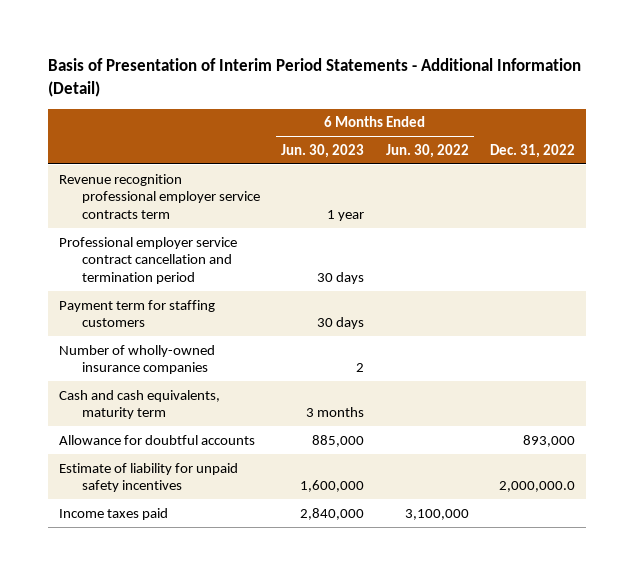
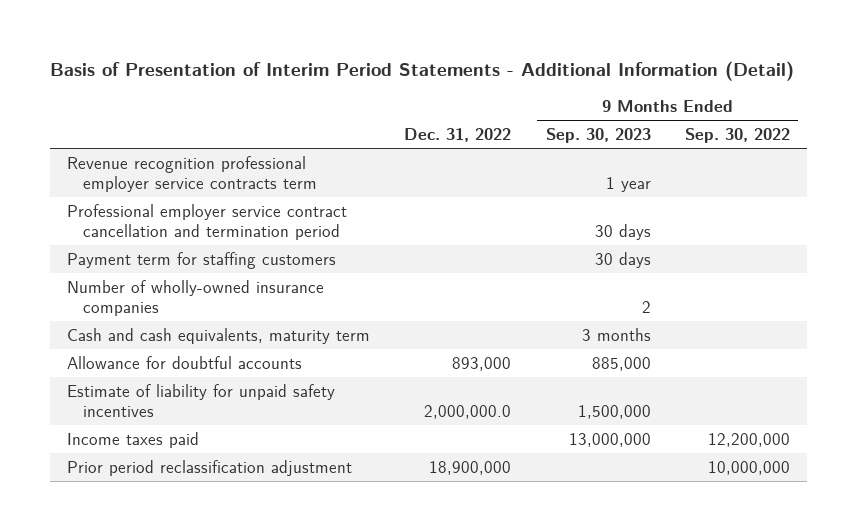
- | 6 Months Ended Jun. 30, 2023 | 6 Months Ended Jun. 30, 2022 | Dec. 31, 2022
+ | Dec. 31, 2022 | 9 Months Ended Sep. 30, 2023 | 9 Months Ended Sep. 30, 2022
+ Prior period reclassification adjustment | 18,900,000 | | 10,000,000

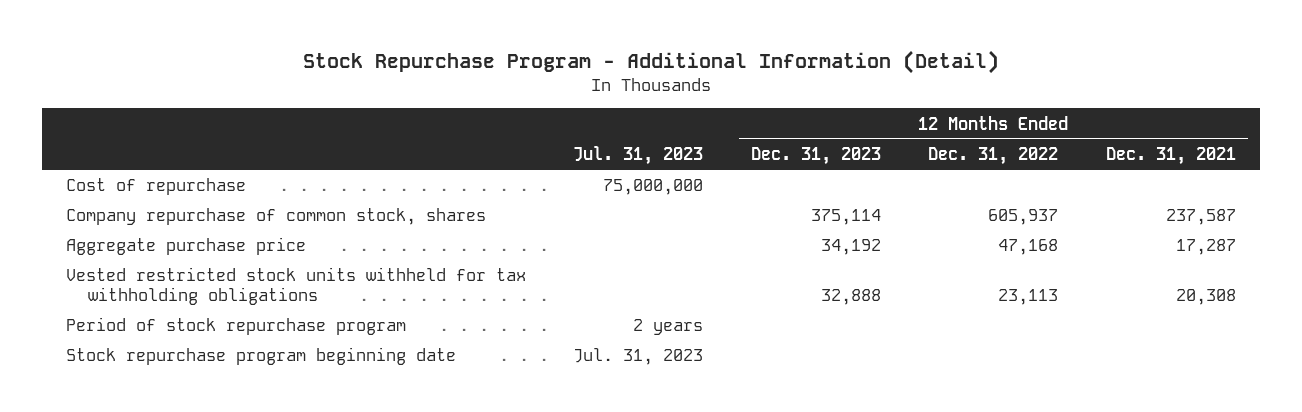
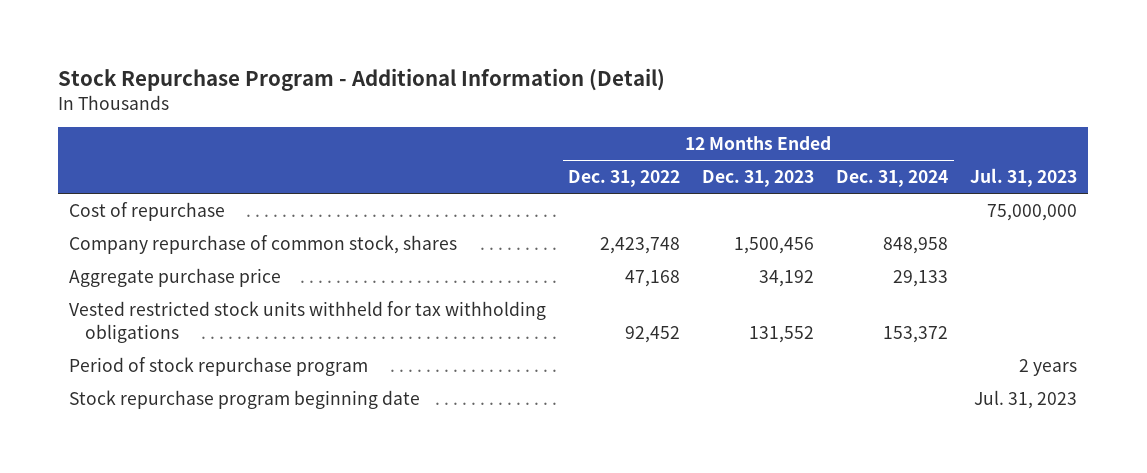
- | Jul. 31, 2023 | 12 Months Ended Dec. 31, 2023 | 12 Months Ended Dec. 31, 2022 | 12 Months Ended Dec. 31, 2021
+ | 12 Months Ended Dec. 31, 2022 | 12 Months Ended Dec. 31, 2023 | 12 Months Ended Dec. 31, 2024 | Jul. 31, 2023
- Company repurchase of common stock, shares | | 375,114 | 605,937 | 237,587
+ Company repurchase of common stock, shares | 2,423,748 | 1,500,456 | 848,958 |
- Vested restricted stock units withheld for tax withholding obligations | | 32,888 | 23,113 | 20,308
+ Vested restricted stock units withheld for tax withholding obligations | 92,452 | 131,552 | 153,372 |

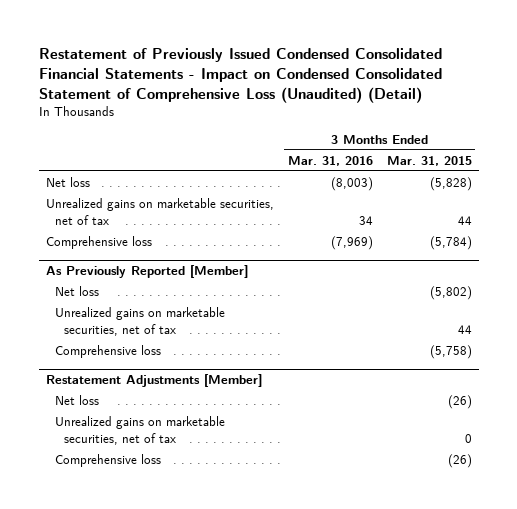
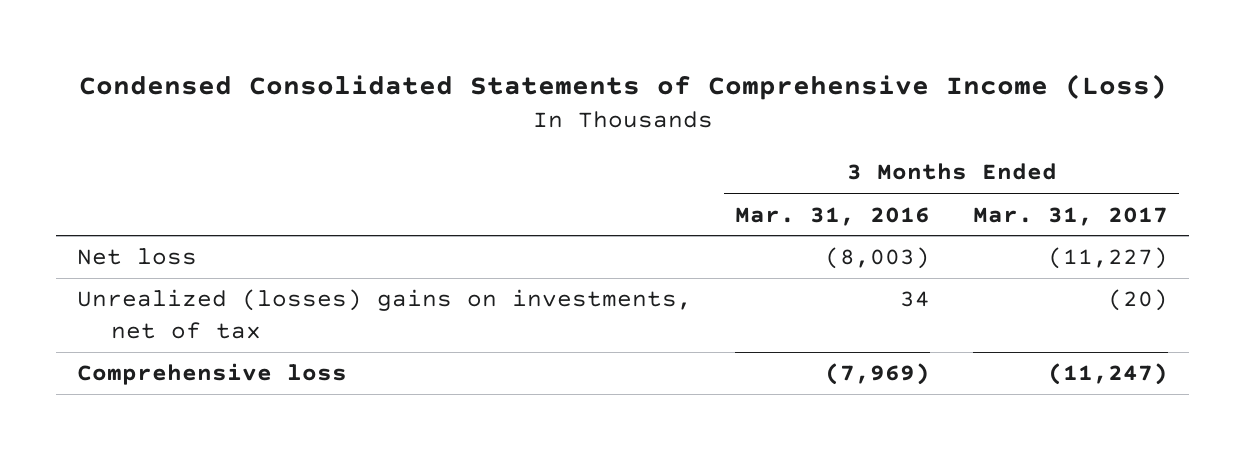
- Restatement of Previously Issued Condensed Consolidated Financial Statements - Impact on Condensed Consolidated Statement of Comprehensive Loss (Unaudited) (Detail)
+ Condensed Consolidated Statements of Comprehensive Income (Loss)
- | 3 Months Ended Mar. 31, 2016 | 3 Months Ended Mar. 31, 2015
+ | 3 Months Ended Mar. 31, 2016 | 3 Months Ended Mar. 31, 2017
- Unrealized gains on marketable securities, net of tax | 34 | 44
+ Unrealized (losses) gains on investments, net of tax | 34 | (20)
- As Previously Reported [Member]
- Net loss | | (5,802)
- Unrealized gains on marketable securities, net of tax | | 44
- Comprehensive loss | | (5,758)
- Restatement Adjustments [Member]
- Net loss | | (26)
- Unrealized gains on marketable securities, net of tax | | 0
- Comprehensive loss | | (26)

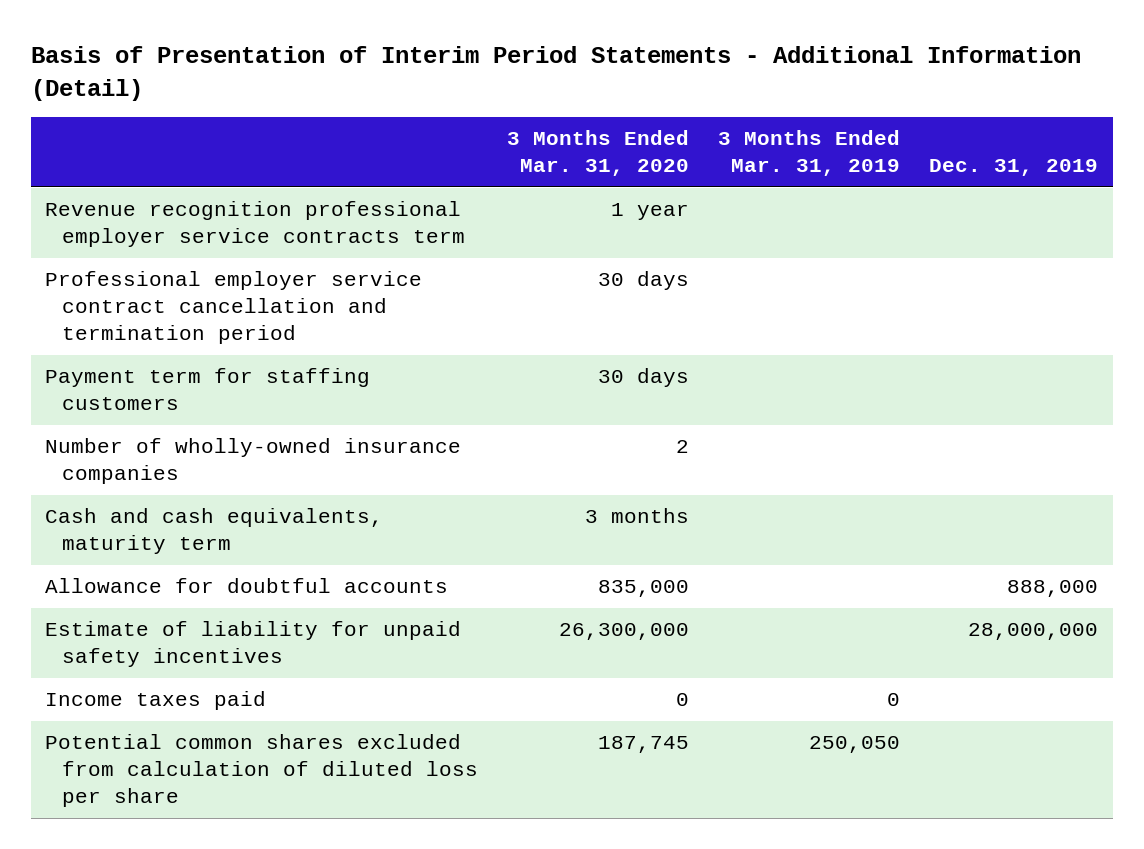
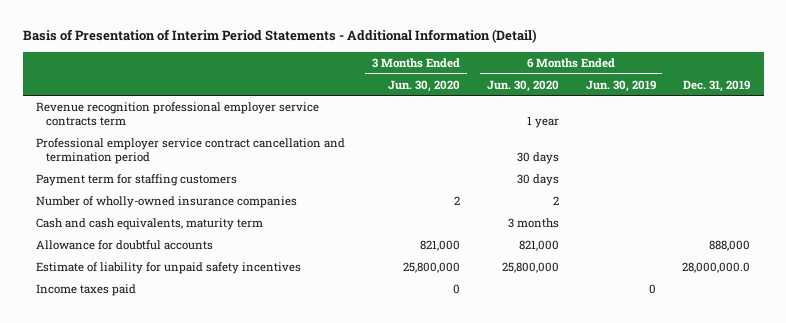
- | 3 Months Ended Mar. 31, 2020 | 3 Months Ended Mar. 31, 2019 | Dec. 31, 2019
+ | 3 Months Ended Jun. 30, 2020 | 6 Months Ended Jun. 30, 2020 | 6 Months Ended Jun. 30, 2019 | Dec. 31, 2019
- Estimate of liability for unpaid safety incentives | 26,300,000 | | 28,000,000
+ Estimate of liability for unpaid safety incentives | 25,800,000 | 25,800,000 | | 28,000,000.0
- Potential common shares excluded from calculation of diluted loss per share | 187,745 | 250,050 |

